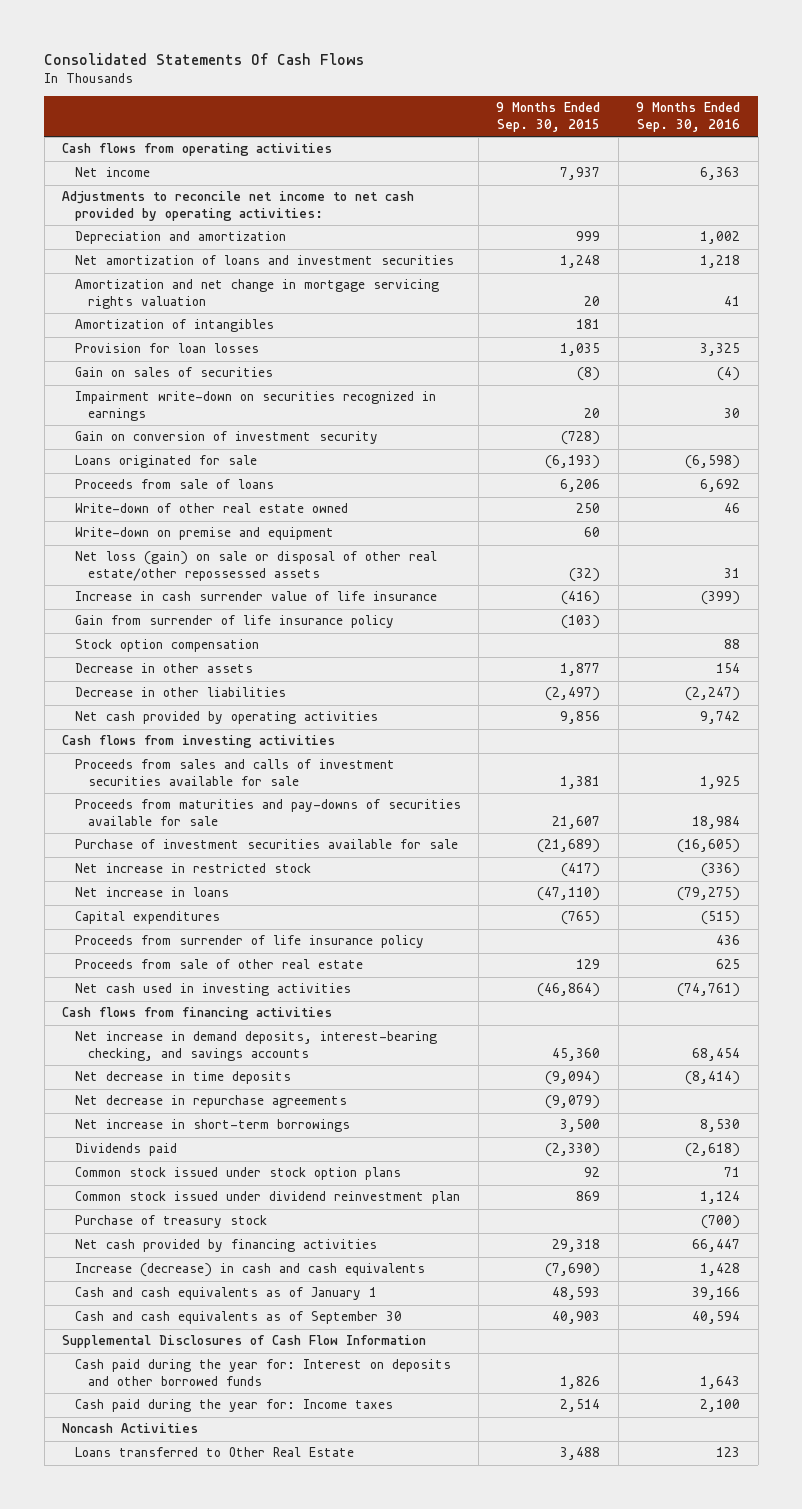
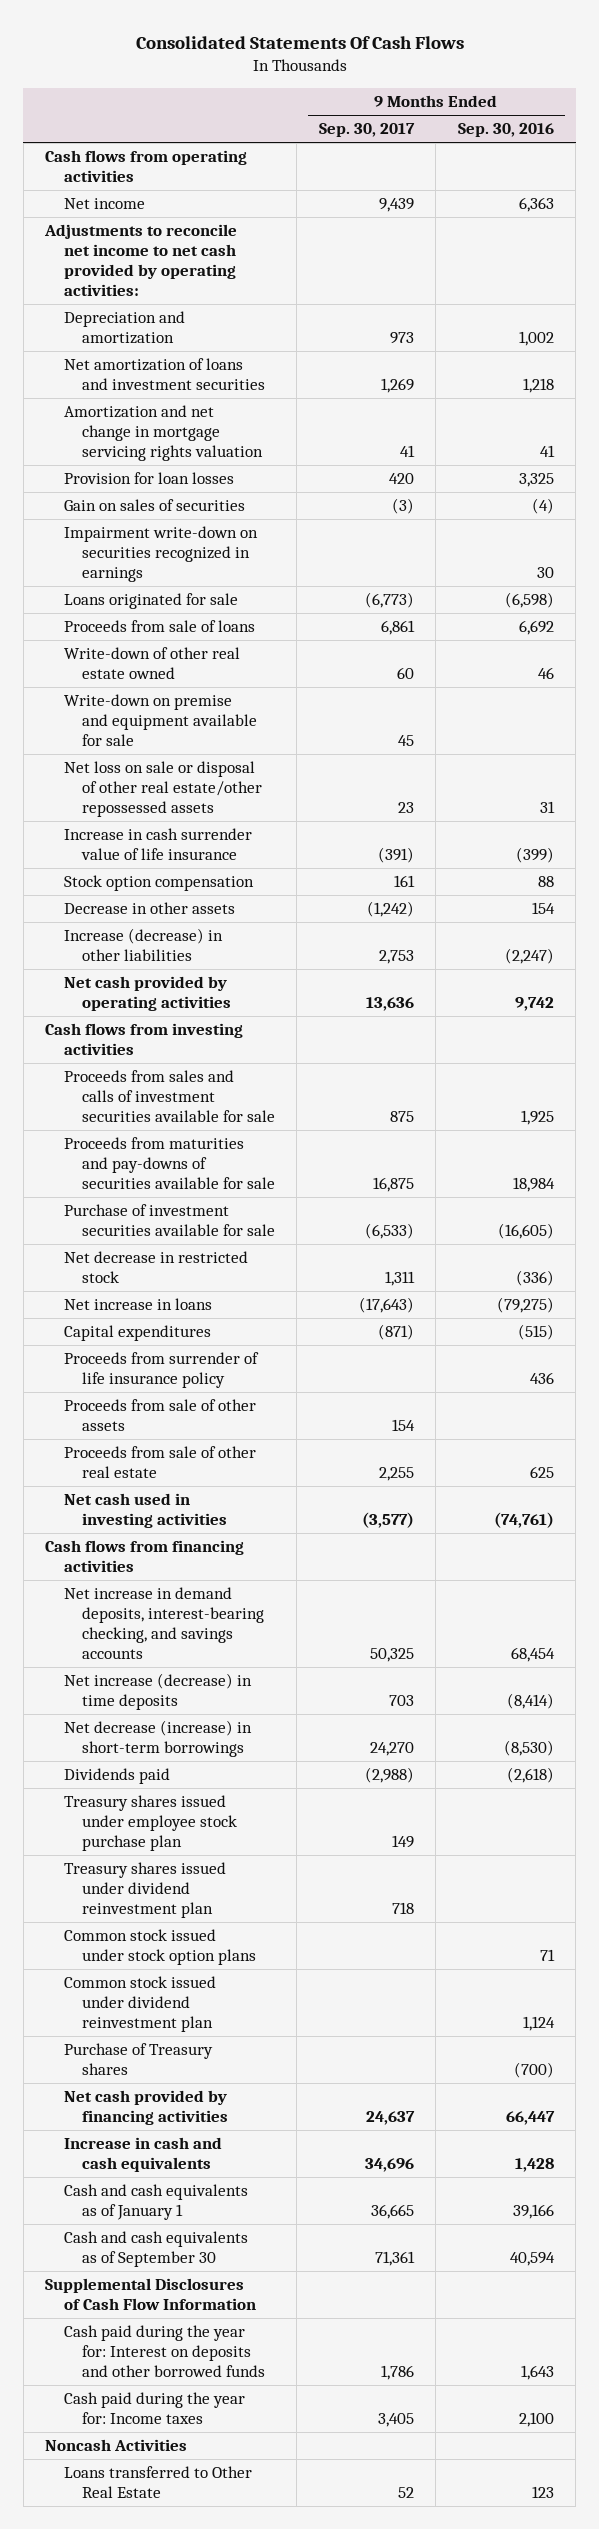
- | 9 Months Ended Sep. 30, 2015 | 9 Months Ended Sep. 30, 2016
+ | 9 Months Ended Sep. 30, 2017 | 9 Months Ended Sep. 30, 2016
- Amortization of intangibles | 181 |
- Gain on conversion of investment security | (728) |
- Write-down on premise and equipment | 60 |
- Net loss (gain) on sale or disposal of other real estate/other repossessed assets | (32) | 31
+ Write-down on premise and equipment available for sale | 45 |
+ Net loss on sale or disposal of other real estate/other repossessed assets | 23 | 31
- Gain from surrender of life insurance policy | (103) |
- Decrease in other liabilities | (2,497) | (2,247)
+ Increase (decrease) in other liabilities | 2,753 | (2,247)
- Net increase in restricted stock | (417) | (336)
+ Net decrease in restricted stock | 1,311 | (336)
+ Proceeds from sale of other assets | 154 |
- Net decrease in time deposits | (9,094) | (8,414)
- Net decrease in repurchase agreements | (9,079) |
- Net increase in short-term borrowings | 3,500 | 8,530
+ Net increase (decrease) in time deposits | 703 | (8,414)
+ Net decrease (increase) in short-term borrowings | 24,270 | (8,530)
+ Treasury shares issued under employee stock purchase plan | 149 |
+ Treasury shares issued under dividend reinvestment plan | 718 |
- Purchase of treasury stock | | (700)
+ Purchase of Treasury shares | | (700)
- Increase (decrease) in cash and cash equivalents | (7,690) | 1,428
+ Increase in cash and cash equivalents | 34,696 | 1,428

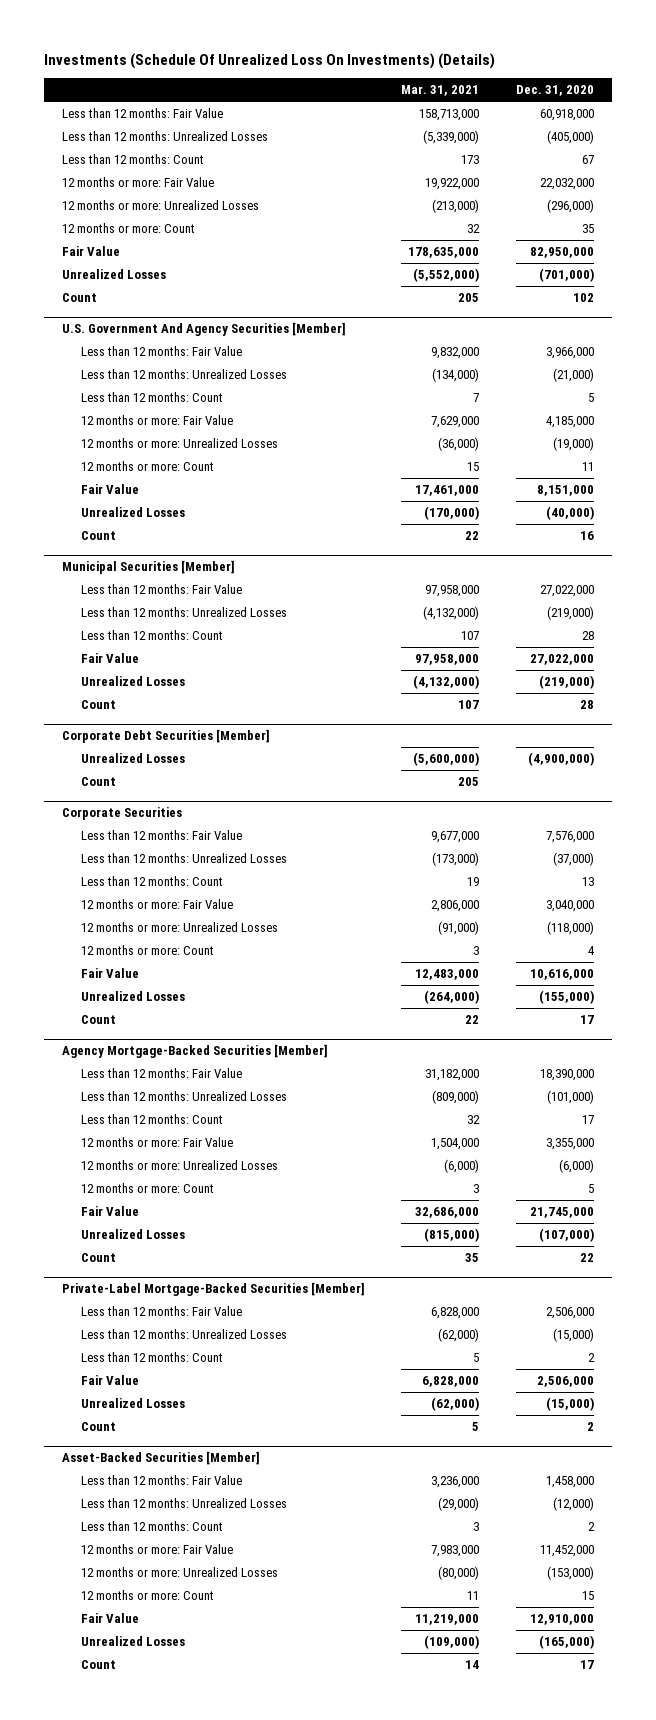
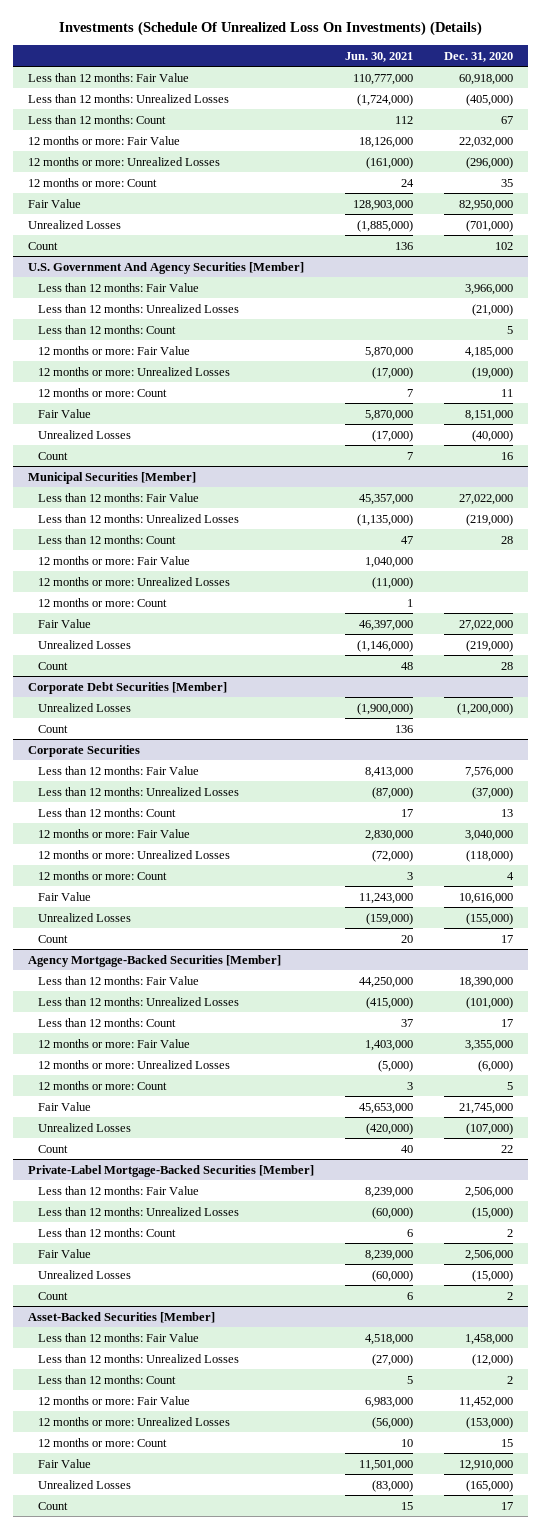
- | Mar. 31, 2021 | Dec. 31, 2020
+ | Jun. 30, 2021 | Dec. 31, 2020
@ Municipal Securities [Member]
+ 12 months or more: Fair Value | 1,040,000 |
+ 12 months or more: Unrealized Losses | (11,000) |
+ 12 months or more: Count | 1 |
@ Corporate Debt Securities [Member]
- Unrealized Losses | (5,600,000) | (4,900,000)
+ Unrealized Losses | (1,900,000) | (1,200,000)

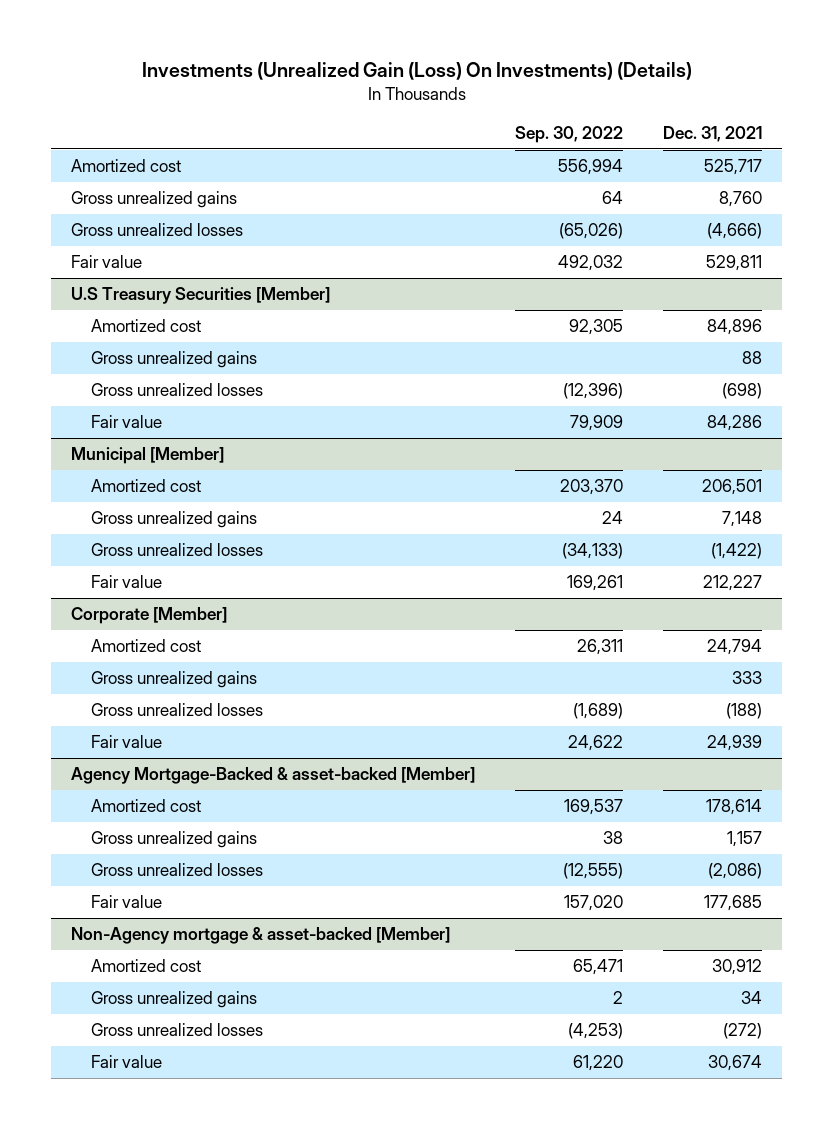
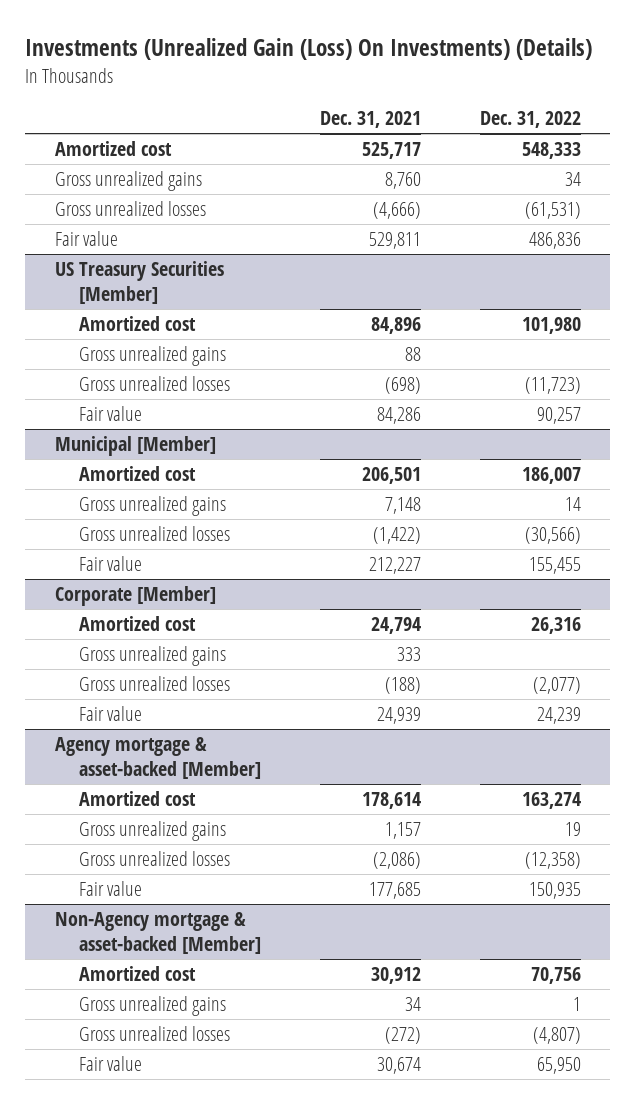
- | Sep. 30, 2022 | Dec. 31, 2021
+ | Dec. 31, 2021 | Dec. 31, 2022
- U.S Treasury Securities [Member]
+ US Treasury Securities [Member]
- Agency Mortgage-Backed & asset-backed [Member]
+ Agency mortgage & asset-backed [Member]

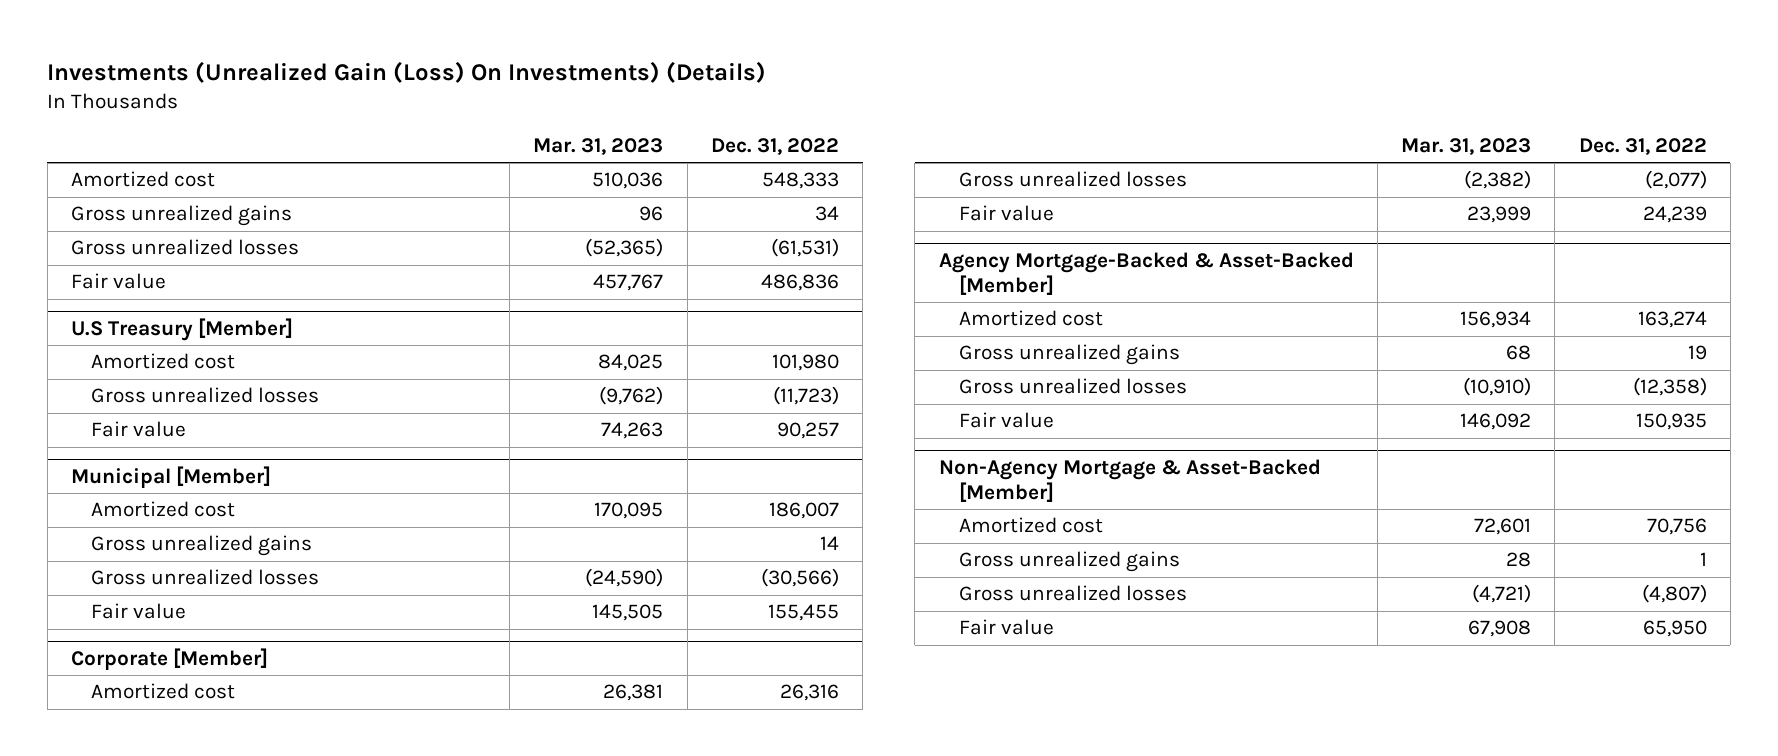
- | Dec. 31, 2021 | Dec. 31, 2022
+ | Mar. 31, 2023 | Dec. 31, 2022
- US Treasury Securities [Member]
+ U.S Treasury [Member]
- Gross unrealized gains | 88 |
@ Corporate [Member]
- Gross unrealized gains | 333 |
- Agency mortgage & asset-backed [Member]
+ Agency Mortgage-Backed & Asset-Backed [Member]
- Non-Agency mortgage & asset-backed [Member]
+ Non-Agency Mortgage & Asset-Backed [Member]

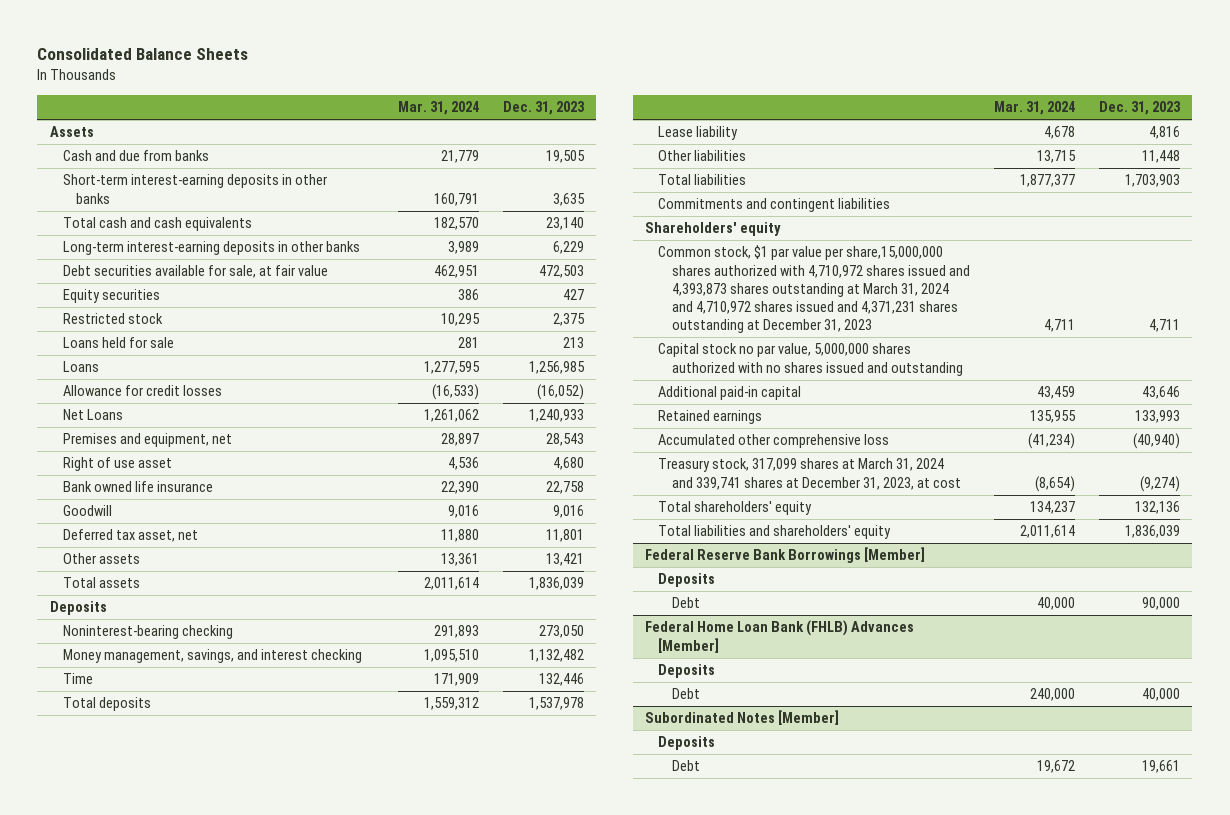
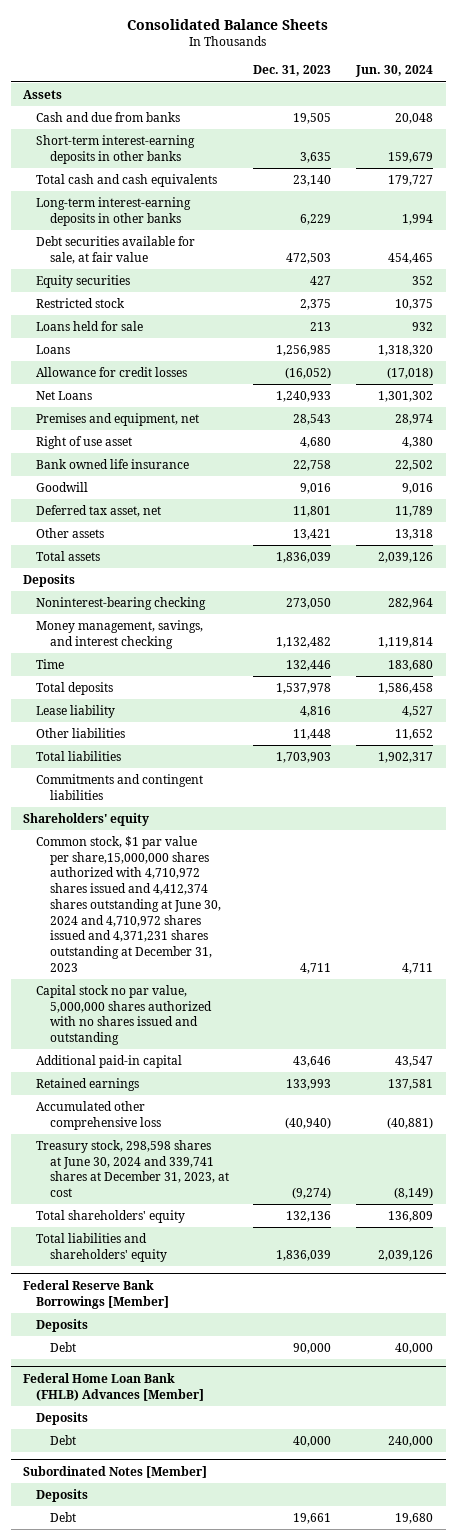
- | Mar. 31, 2024 | Dec. 31, 2023
+ | Dec. 31, 2023 | Jun. 30, 2024
- Common stock, $1 par value per share,15,000,000 shares authorized with 4,710,972 shares issued and 4,393,873 shares outstanding at March 31, 2024 and 4,710,972 shares issued and 4,371,231 shares outstanding at December 31, 2023 | 4,711 | 4,711
+ Common stock, $1 par value per share,15,000,000 shares authorized with 4,710,972 shares issued and 4,412,374 shares outstanding at June 30, 2024 and 4,710,972 shares issued and 4,371,231 shares outstanding at December 31, 2023 | 4,711 | 4,711
- Treasury stock, 317,099 shares at March 31, 2024 and 339,741 shares at December 31, 2023, at cost | (8,654) | (9,274)
+ Treasury stock, 298,598 shares at June 30, 2024 and 339,741 shares at December 31, 2023, at cost | (9,274) | (8,149)

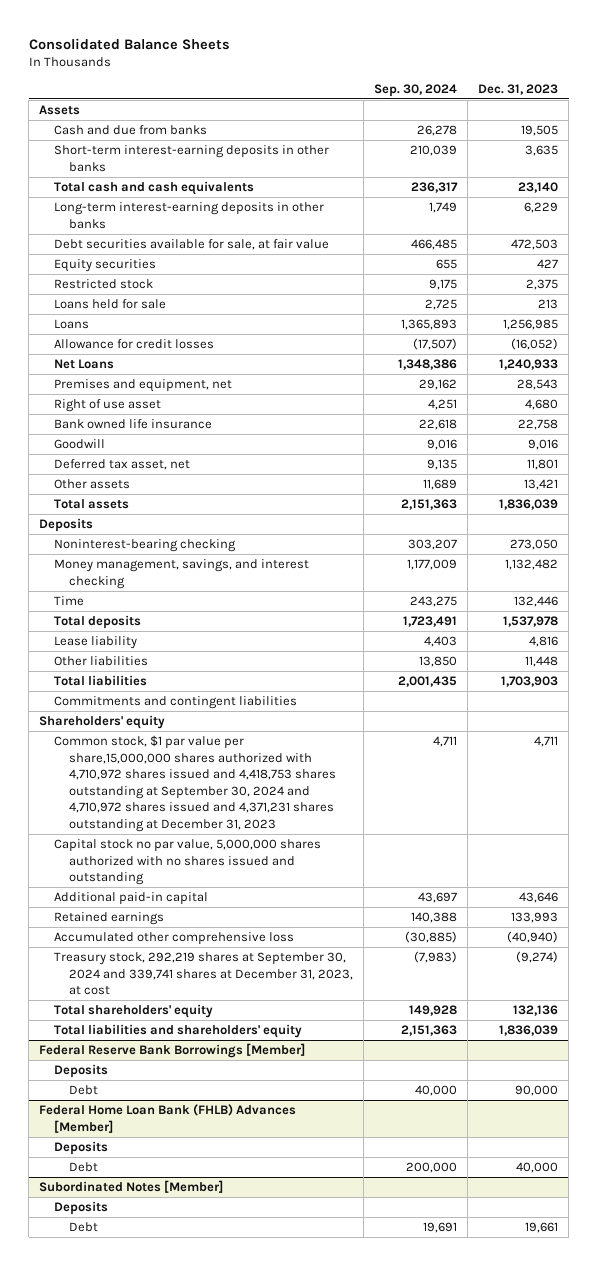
- | Dec. 31, 2023 | Jun. 30, 2024
+ | Sep. 30, 2024 | Dec. 31, 2023
- Common stock, $1 par value per share,15,000,000 shares authorized with 4,710,972 shares issued and 4,412,374 shares outstanding at June 30, 2024 and 4,710,972 shares issued and 4,371,231 shares outstanding at December 31, 2023 | 4,711 | 4,711
+ Common stock, $1 par value per share,15,000,000 shares authorized with 4,710,972 shares issued and 4,418,753 shares outstanding at September 30, 2024 and 4,710,972 shares issued and 4,371,231 shares outstanding at December 31, 2023 | 4,711 | 4,711
- Treasury stock, 298,598 shares at June 30, 2024 and 339,741 shares at December 31, 2023, at cost | (9,274) | (8,149)
+ Treasury stock, 292,219 shares at September 30, 2024 and 339,741 shares at December 31, 2023, at cost | (7,983) | (9,274)

